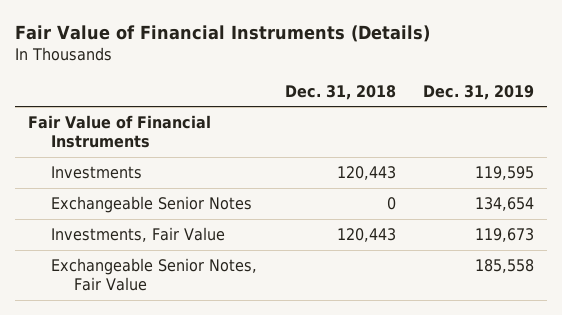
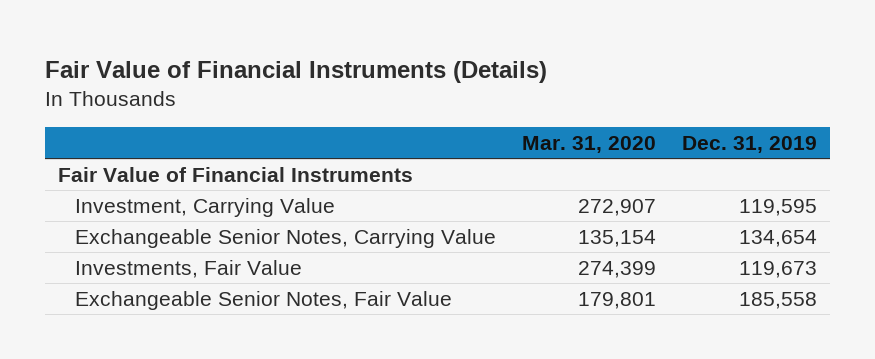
- | Dec. 31, 2018 | Dec. 31, 2019
+ | Mar. 31, 2020 | Dec. 31, 2019
- Investments | 120,443 | 119,595
- Exchangeable Senior Notes | 0 | 134,654
+ Investment, Carrying Value | 272,907 | 119,595
+ Exchangeable Senior Notes, Carrying Value | 135,154 | 134,654

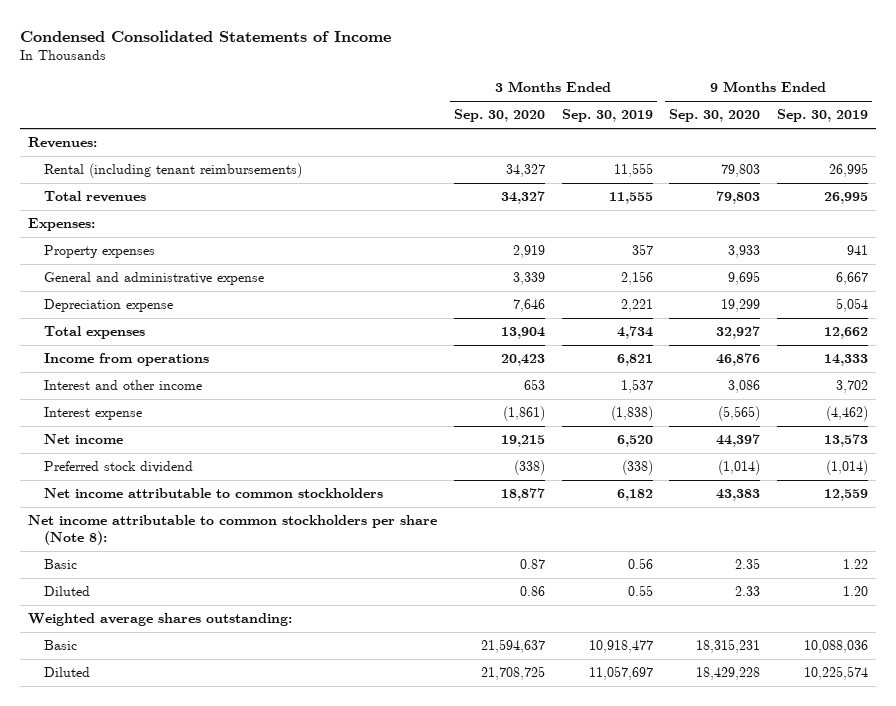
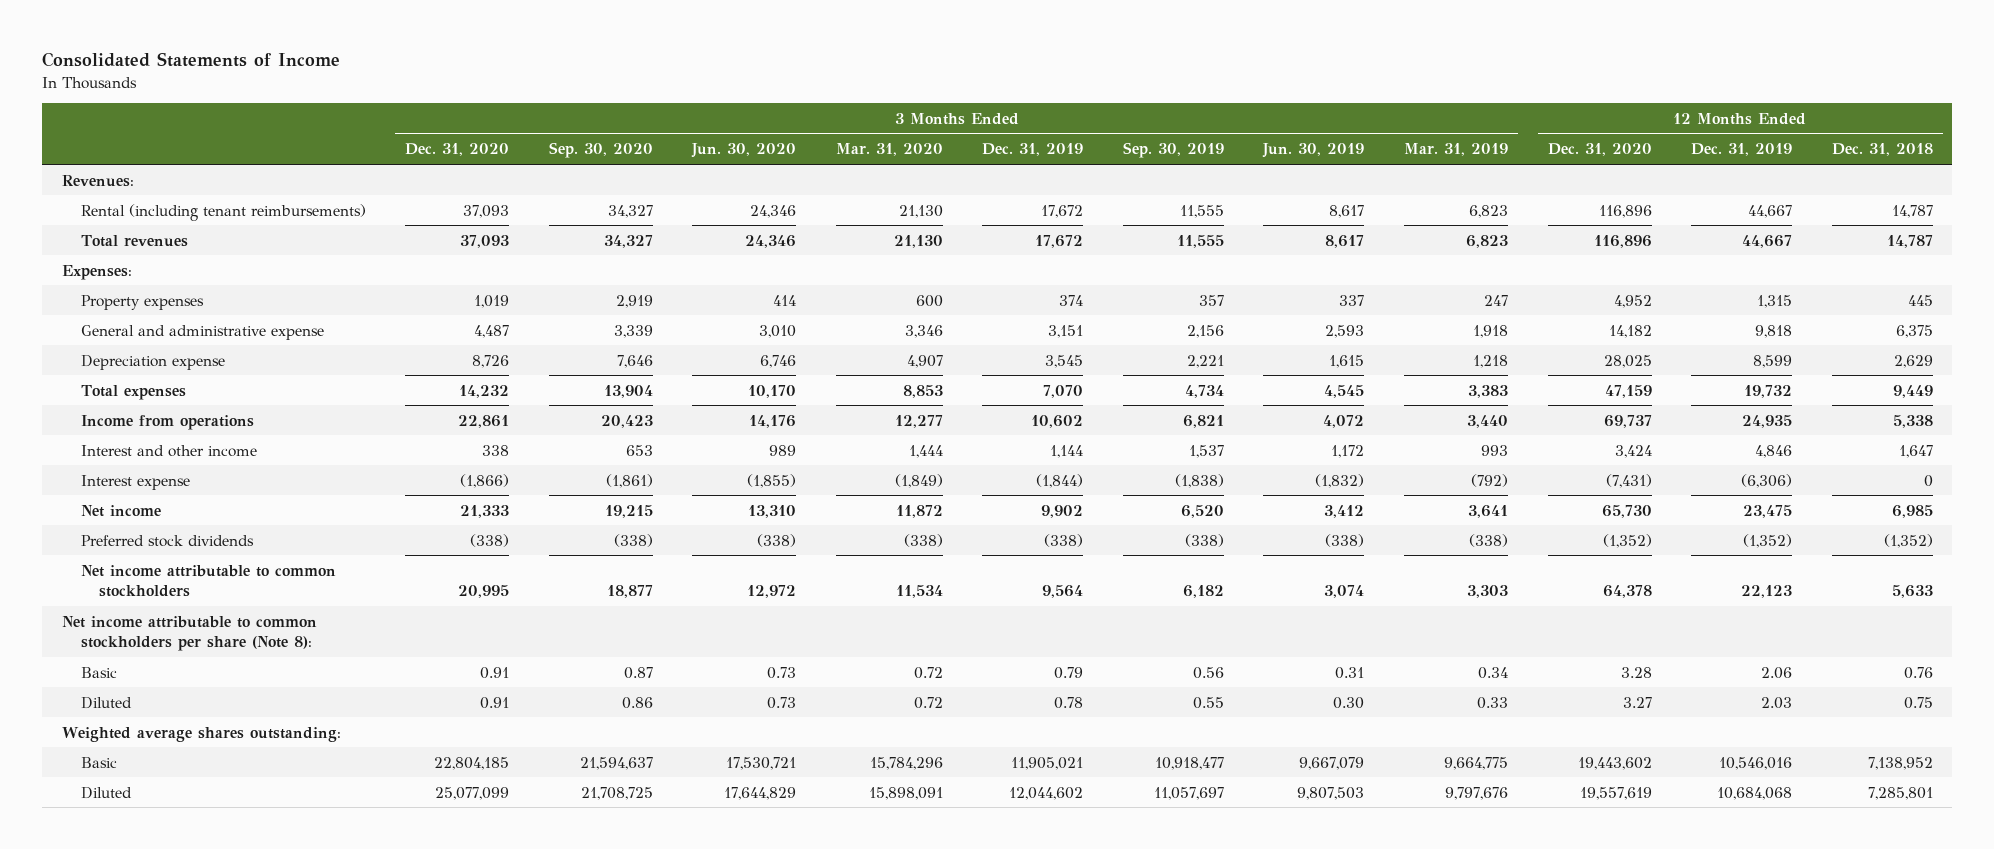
- Condensed Consolidated Statements of Income
+ Consolidated Statements of Income
- | 3 Months Ended Sep. 30, 2020 | 3 Months Ended Sep. 30, 2019 | 9 Months Ended Sep. 30, 2020 | 9 Months Ended Sep. 30, 2019
+ | 3 Months Ended Dec. 31, 2020 | 3 Months Ended Sep. 30, 2020 | 3 Months Ended Jun. 30, 2020 | 3 Months Ended Mar. 31, 2020 | 3 Months Ended Dec. 31, 2019 | 3 Months Ended Sep. 30, 2019 | 3 Months Ended Jun. 30, 2019 | 3 Months Ended Mar. 31, 2019 | 12 Months Ended Dec. 31, 2020 | 12 Months Ended Dec. 31, 2019 | 12 Months Ended Dec. 31, 2018
- Preferred stock dividend | (338) | (338) | (1,014) | (1,014)
+ Preferred stock dividends | (338) | (338) | (338) | (338) | (338) | (338) | (338) | (338) | (1,352) | (1,352) | (1,352)

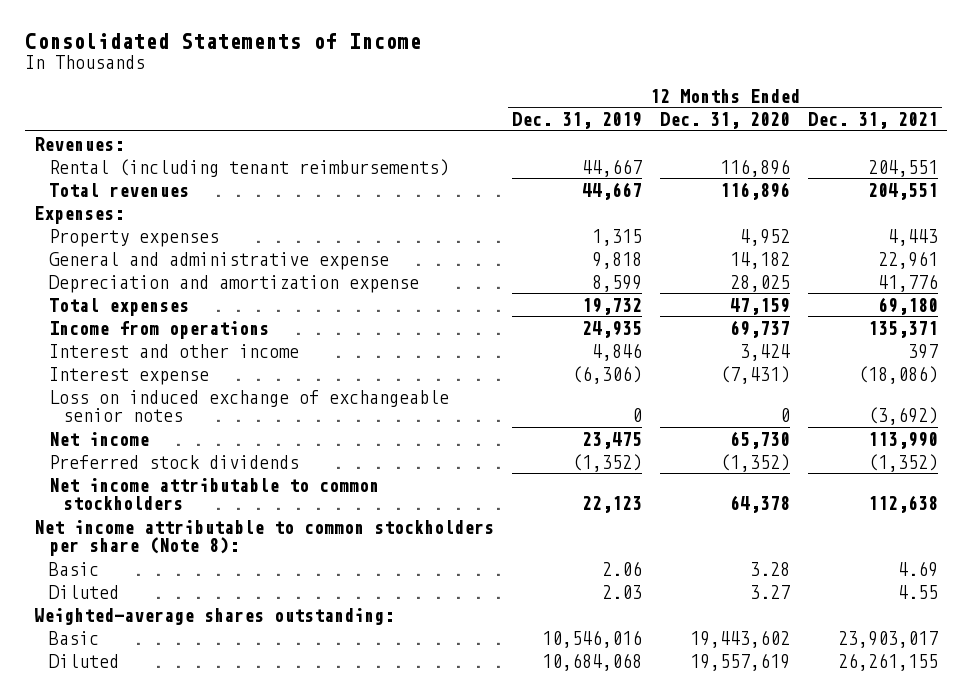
- | 3 Months Ended Dec. 31, 2020 | 3 Months Ended Sep. 30, 2020 | 3 Months Ended Jun. 30, 2020 | 3 Months Ended Mar. 31, 2020 | 3 Months Ended Dec. 31, 2019 | 3 Months Ended Sep. 30, 2019 | 3 Months Ended Jun. 30, 2019 | 3 Months Ended Mar. 31, 2019 | 12 Months Ended Dec. 31, 2020 | 12 Months Ended Dec. 31, 2019 | 12 Months Ended Dec. 31, 2018
+ | 12 Months Ended Dec. 31, 2019 | 12 Months Ended Dec. 31, 2020 | 12 Months Ended Dec. 31, 2021
- Depreciation expense | 8,726 | 7,646 | 6,746 | 4,907 | 3,545 | 2,221 | 1,615 | 1,218 | 28,025 | 8,599 | 2,629
+ Depreciation and amortization expense | 8,599 | 28,025 | 41,776
+ Loss on induced exchange of exchangeable senior notes | 0 | 0 | (3,692)
- Weighted average shares outstanding:
+ Weighted-average shares outstanding:

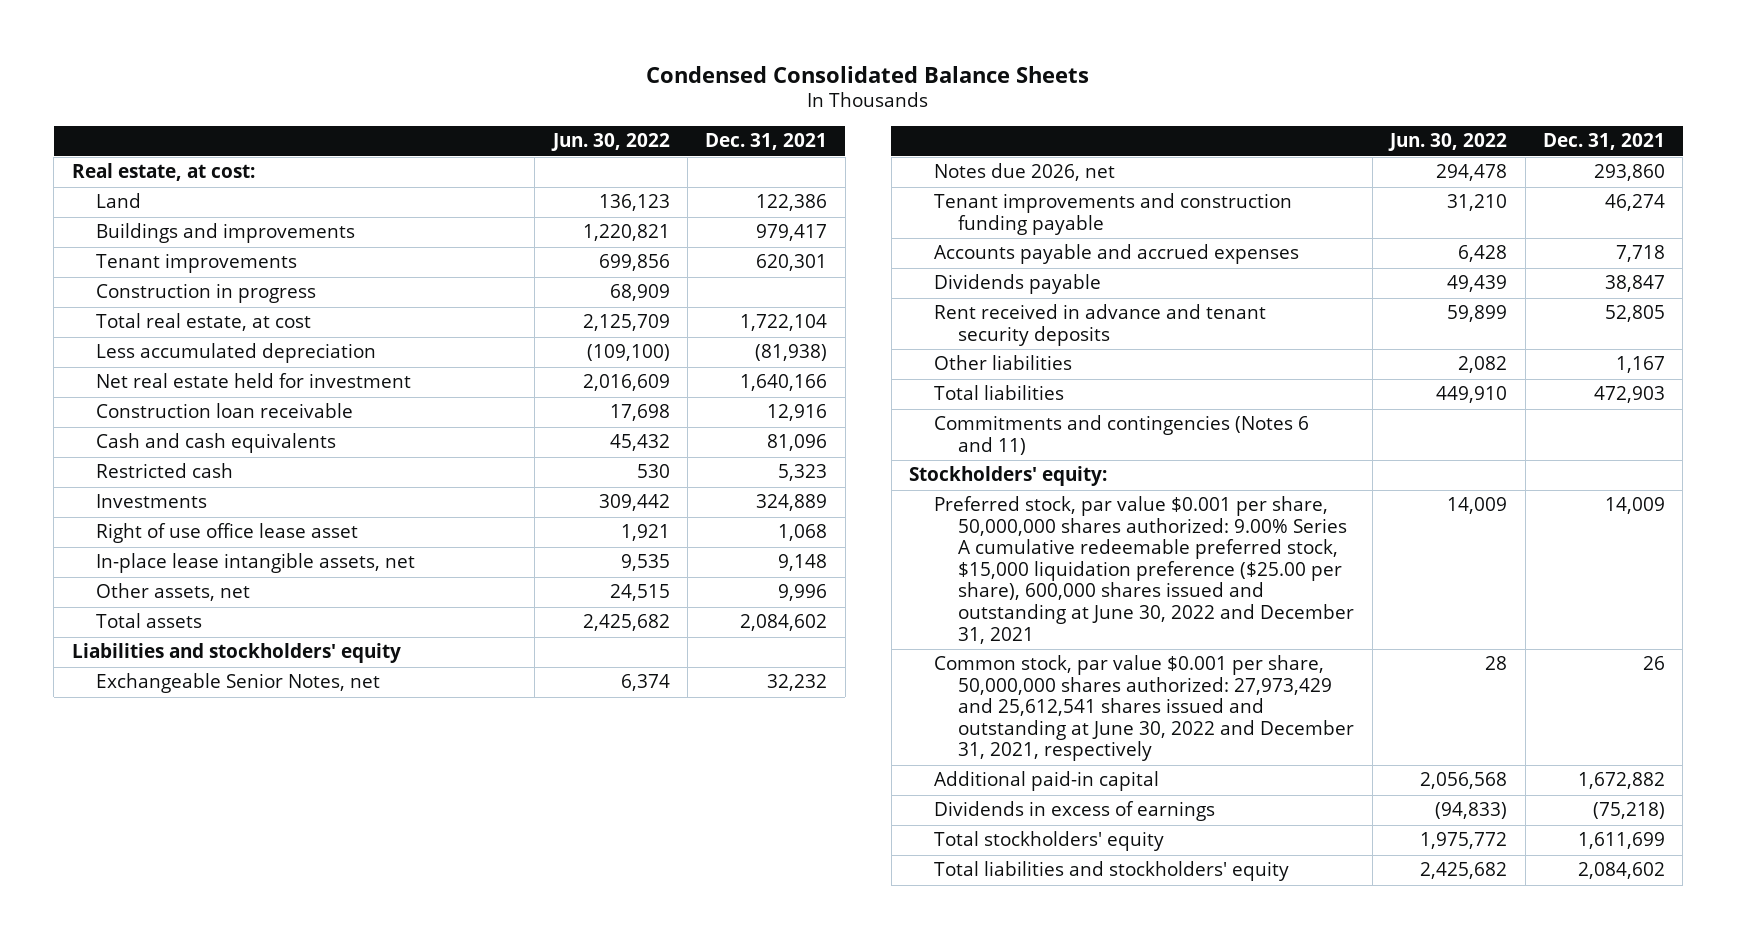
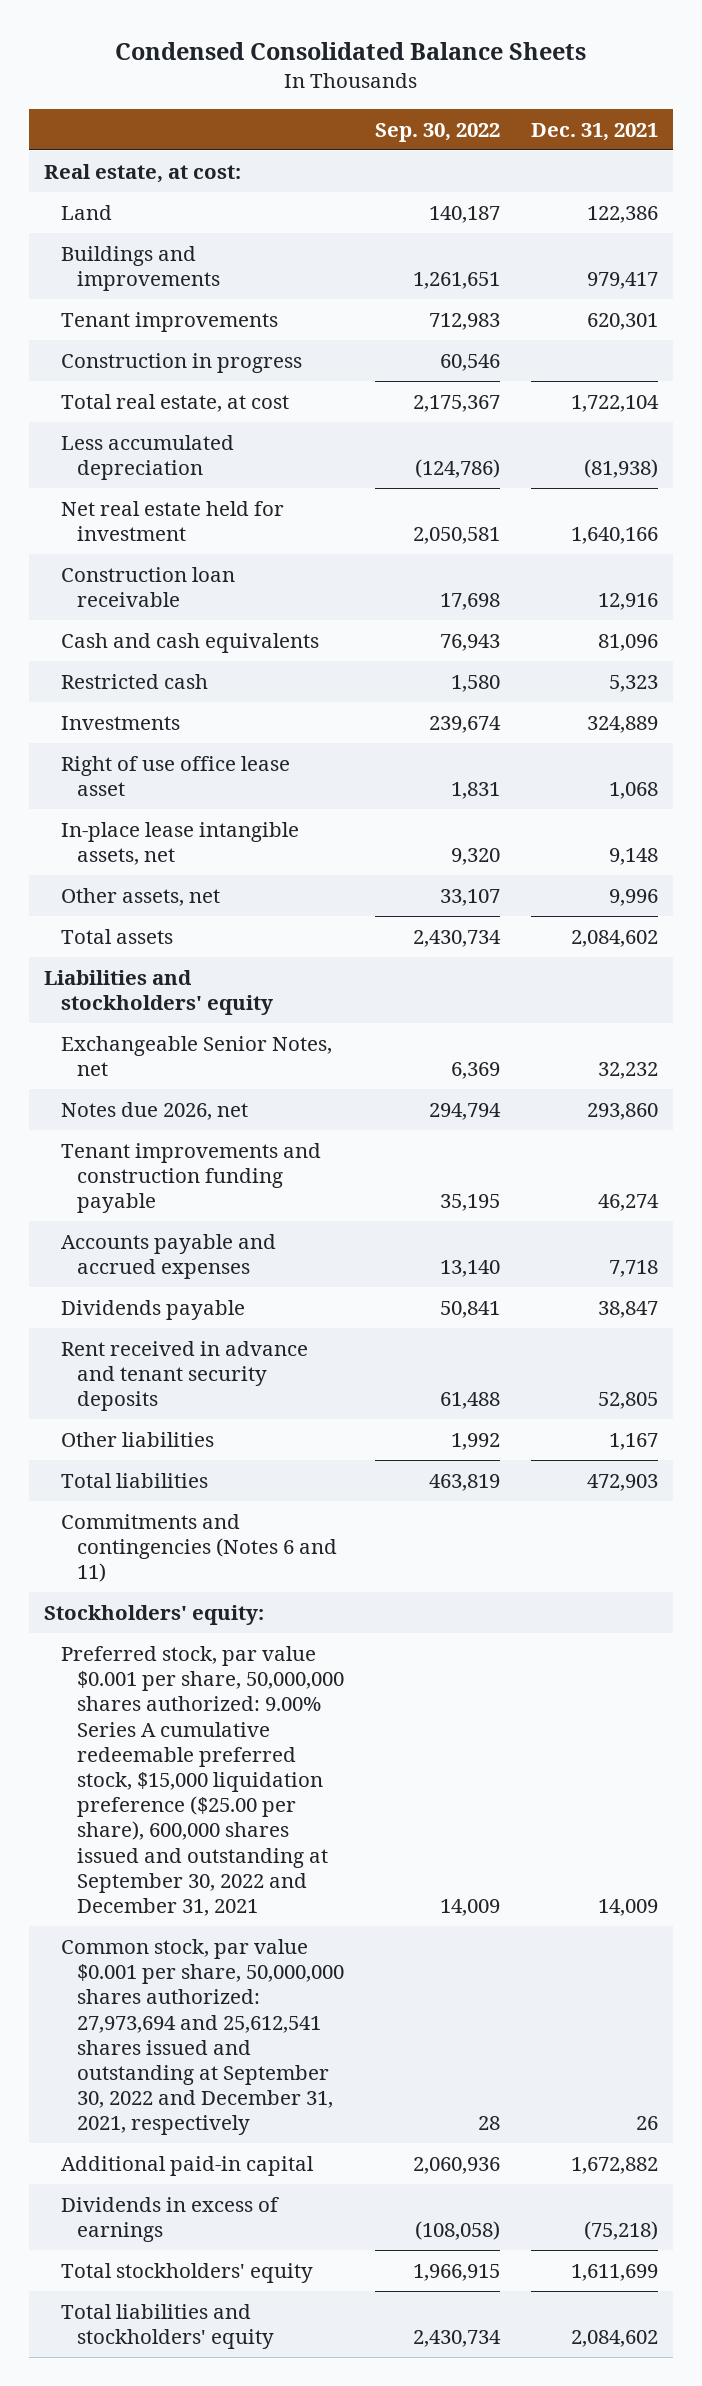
- | Jun. 30, 2022 | Dec. 31, 2021
+ | Sep. 30, 2022 | Dec. 31, 2021
- Preferred stock, par value $0.001 per share, 50,000,000 shares authorized: 9.00% Series A cumulative redeemable preferred stock, $15,000 liquidation preference ($25.00 per share), 600,000 shares issued and outstanding at June 30, 2022 and December 31, 2021 | 14,009 | 14,009
- Common stock, par value $0.001 per share, 50,000,000 shares authorized: 27,973,429 and 25,612,541 shares issued and outstanding at June 30, 2022 and December 31, 2021, respectively | 28 | 26
+ Preferred stock, par value $0.001 per share, 50,000,000 shares authorized: 9.00% Series A cumulative redeemable preferred stock, $15,000 liquidation preference ($25.00 per share), 600,000 shares issued and outstanding at September 30, 2022 and December 31, 2021 | 14,009 | 14,009
+ Common stock, par value $0.001 per share, 50,000,000 shares authorized: 27,973,694 and 25,612,541 shares issued and outstanding at September 30, 2022 and December 31, 2021, respectively | 28 | 26

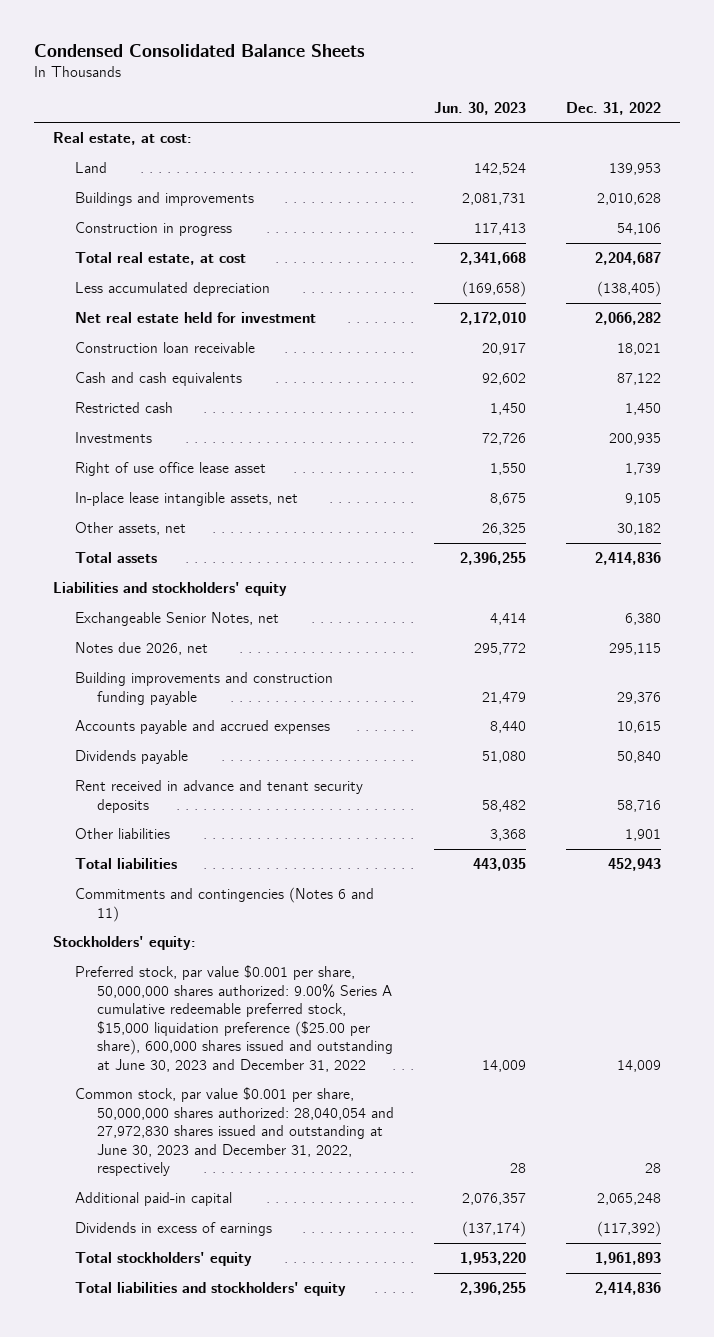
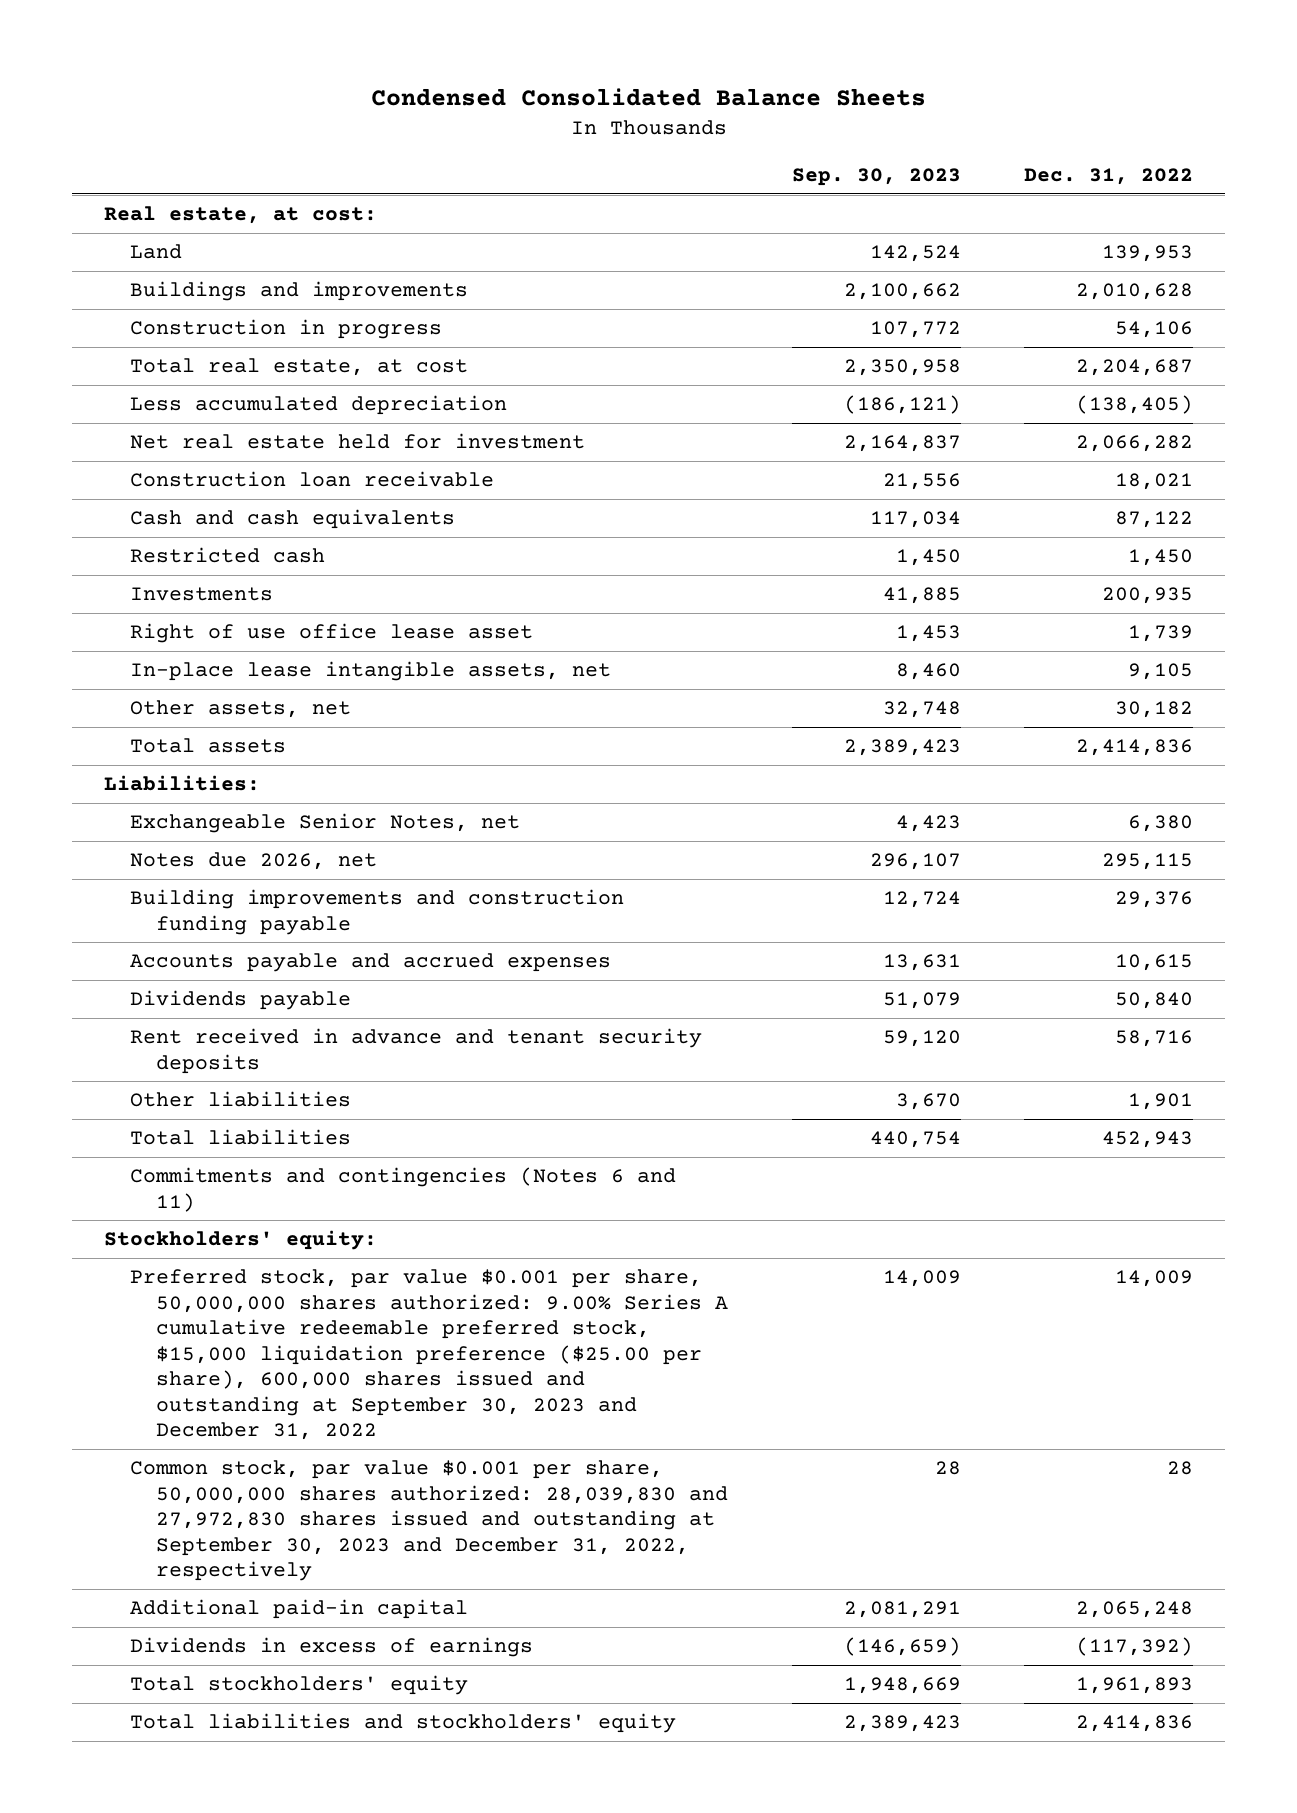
- | Jun. 30, 2023 | Dec. 31, 2022
+ | Sep. 30, 2023 | Dec. 31, 2022
- Liabilities and stockholders' equity
+ Liabilities:
- Preferred stock, par value $0.001 per share, 50,000,000 shares authorized: 9.00% Series A cumulative redeemable preferred stock, $15,000 liquidation preference ($25.00 per share), 600,000 shares issued and outstanding at June 30, 2023 and December 31, 2022 | 14,009 | 14,009
- Common stock, par value $0.001 per share, 50,000,000 shares authorized: 28,040,054 and 27,972,830 shares issued and outstanding at June 30, 2023 and December 31, 2022, respectively | 28 | 28
+ Preferred stock, par value $0.001 per share, 50,000,000 shares authorized: 9.00% Series A cumulative redeemable preferred stock, $15,000 liquidation preference ($25.00 per share), 600,000 shares issued and outstanding at September 30, 2023 and December 31, 2022 | 14,009 | 14,009
+ Common stock, par value $0.001 per share, 50,000,000 shares authorized: 28,039,830 and 27,972,830 shares issued and outstanding at September 30, 2023 and December 31, 2022, respectively | 28 | 28

